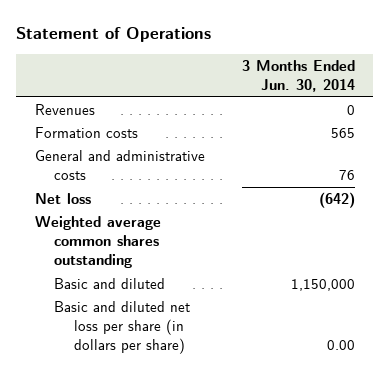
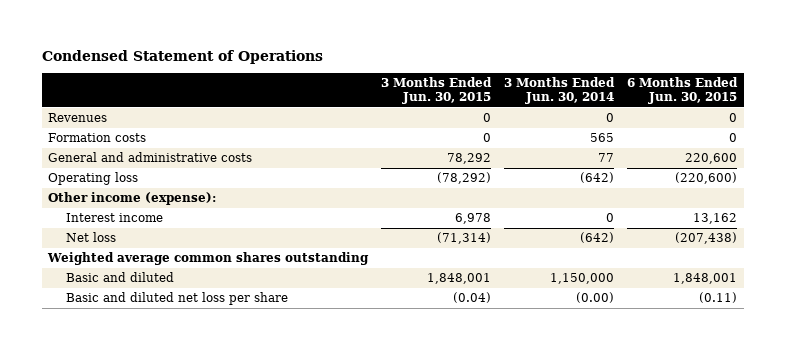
- Statement of Operations
+ Condensed Statement of Operations
- | 3 Months Ended Jun. 30, 2014
+ | 3 Months Ended Jun. 30, 2015 | 3 Months Ended Jun. 30, 2014 | 6 Months Ended Jun. 30, 2015
- General and administrative costs | 76
+ General and administrative costs | 78,292 | 77 | 220,600
+ Operating loss | (78,292) | (642) | (220,600)
+ Other income (expense):
+ Interest income | 6,978 | 0 | 13,162
- Basic and diluted net loss per share (in dollars per share) | 0.00
+ Basic and diluted net loss per share | (0.04) | (0.00) | (0.11)

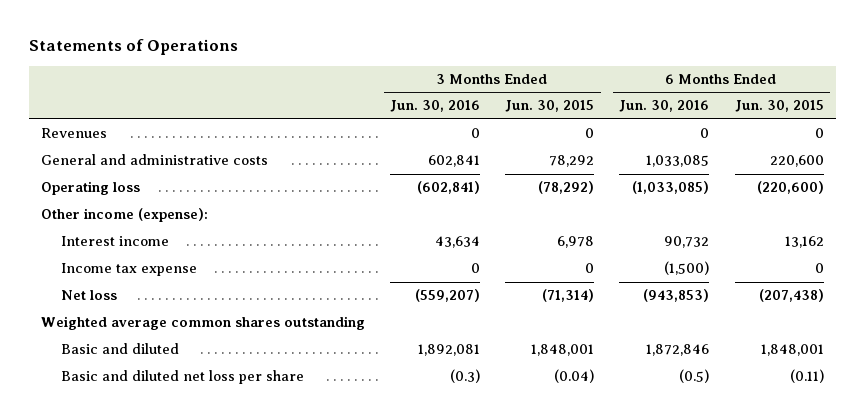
- Condensed Statement of Operations
+ Statements of Operations
- | 3 Months Ended Jun. 30, 2015 | 3 Months Ended Jun. 30, 2014 | 6 Months Ended Jun. 30, 2015
+ | 3 Months Ended Jun. 30, 2016 | 3 Months Ended Jun. 30, 2015 | 6 Months Ended Jun. 30, 2016 | 6 Months Ended Jun. 30, 2015
- Formation costs | 0 | 565 | 0
+ Income tax expense | 0 | 0 | (1,500) | 0

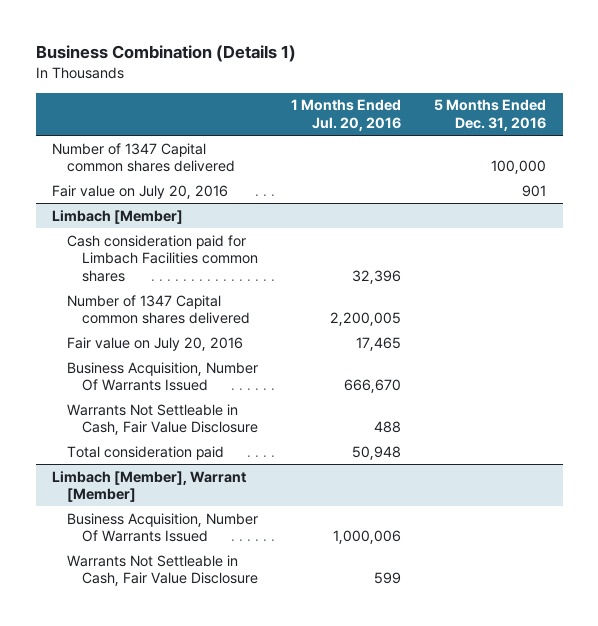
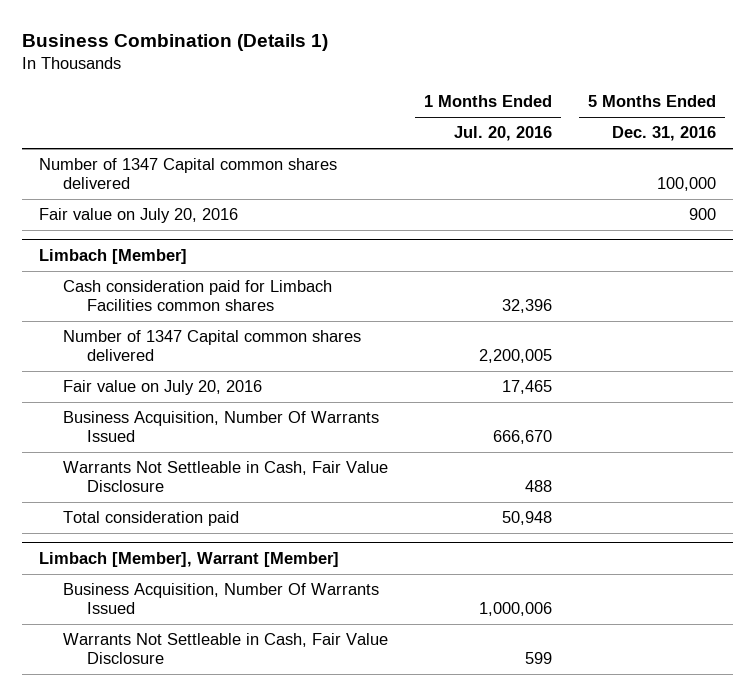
- Fair value on July 20, 2016 | | 901
+ Fair value on July 20, 2016 | | 900

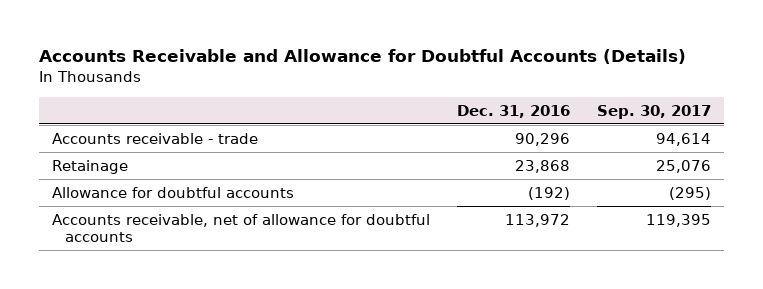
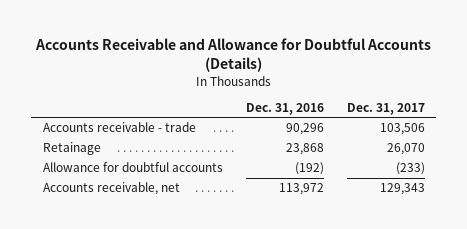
- | Dec. 31, 2016 | Sep. 30, 2017
+ | Dec. 31, 2016 | Dec. 31, 2017
- Accounts receivable, net of allowance for doubtful accounts | 113,972 | 119,395
+ Accounts receivable, net | 113,972 | 129,343

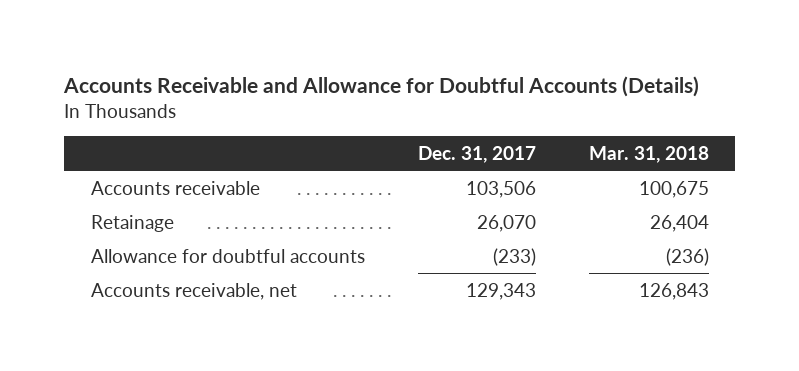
- | Dec. 31, 2016 | Dec. 31, 2017
+ | Dec. 31, 2017 | Mar. 31, 2018
- Accounts receivable - trade | 90,296 | 103,506
+ Accounts receivable | 103,506 | 100,675

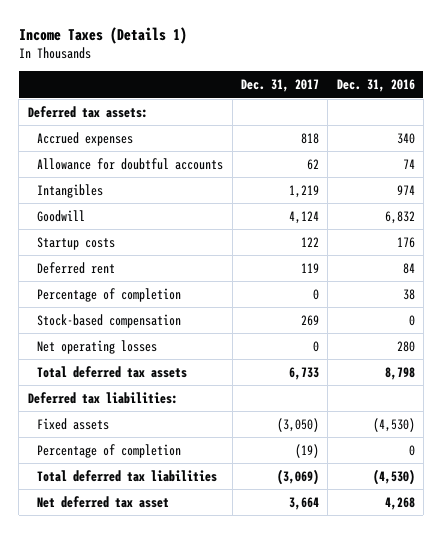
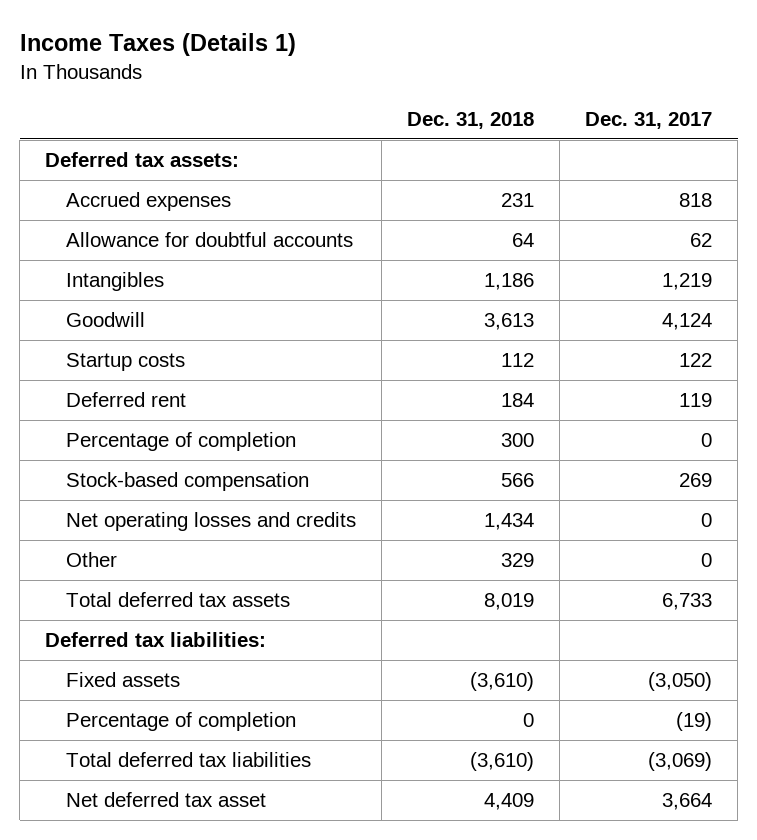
- | Dec. 31, 2017 | Dec. 31, 2016
+ | Dec. 31, 2018 | Dec. 31, 2017
- Net operating losses | 0 | 280
+ Net operating losses and credits | 1,434 | 0
+ Other | 329 | 0

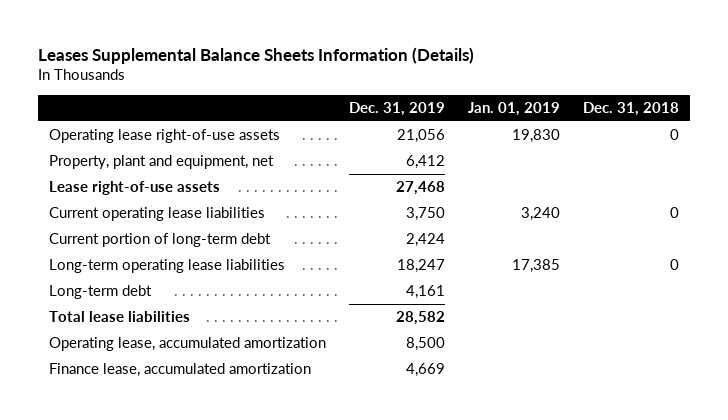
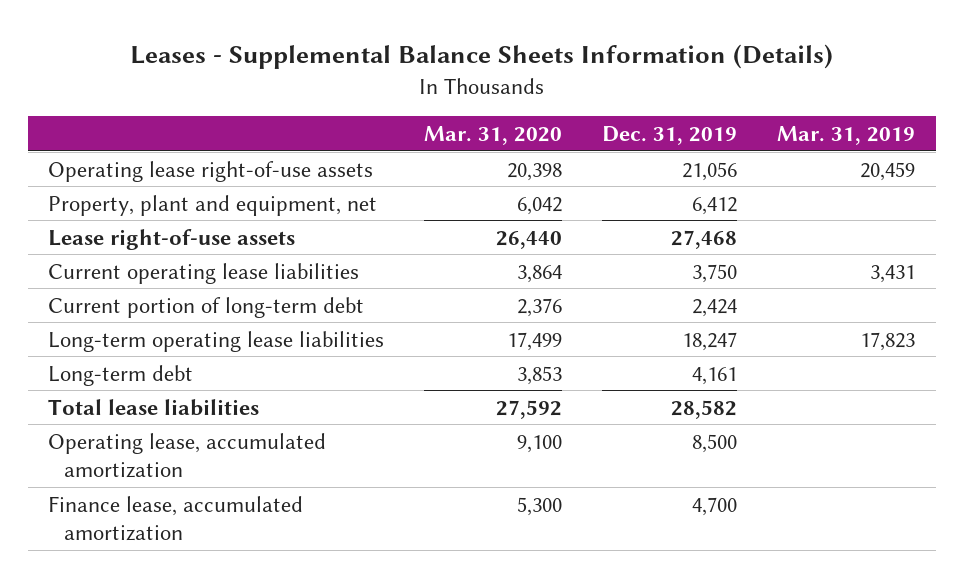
- Leases Supplemental Balance Sheets Information (Details)
+ Leases - Supplemental Balance Sheets Information (Details)
- | Dec. 31, 2019 | Jan. 01, 2019 | Dec. 31, 2018
+ | Mar. 31, 2020 | Dec. 31, 2019 | Mar. 31, 2019
- Finance lease, accumulated amortization | 4,669 | |
+ Finance lease, accumulated amortization | 5,300 | 4,700 |

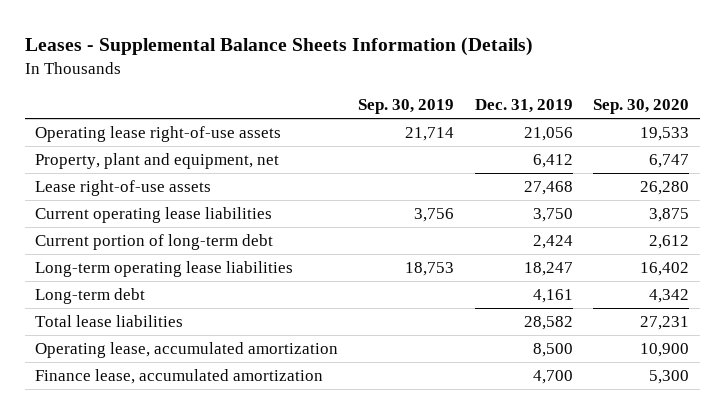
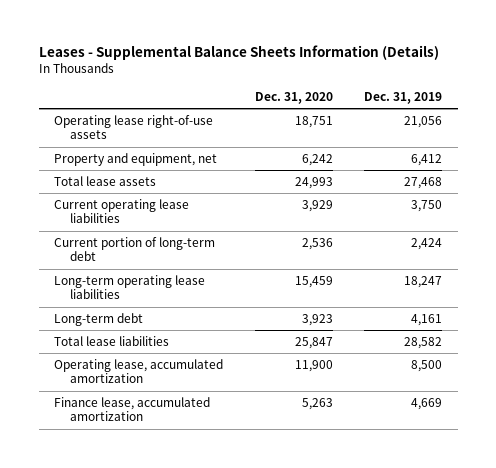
- | Sep. 30, 2019 | Dec. 31, 2019 | Sep. 30, 2020
+ | Dec. 31, 2020 | Dec. 31, 2019
- Property, plant and equipment, net | | 6,412 | 6,747
- Lease right-of-use assets | | 27,468 | 26,280
+ Property and equipment, net | 6,242 | 6,412
+ Total lease assets | 24,993 | 27,468
- Finance lease, accumulated amortization | | 4,700 | 5,300
+ Finance lease, accumulated amortization | 5,263 | 4,669

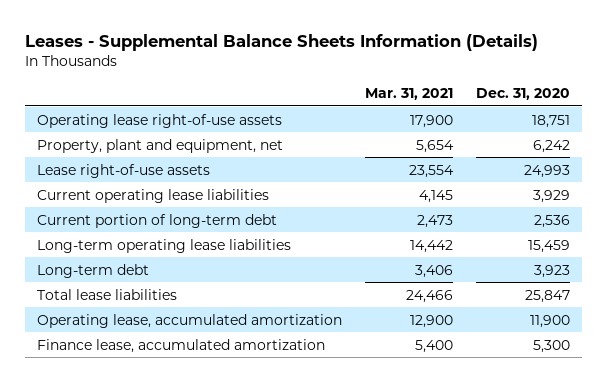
- | Dec. 31, 2020 | Dec. 31, 2019
+ | Mar. 31, 2021 | Dec. 31, 2020
- Property and equipment, net | 6,242 | 6,412
- Total lease assets | 24,993 | 27,468
+ Property, plant and equipment, net | 5,654 | 6,242
+ Lease right-of-use assets | 23,554 | 24,993
- Finance lease, accumulated amortization | 5,263 | 4,669
+ Finance lease, accumulated amortization | 5,400 | 5,300

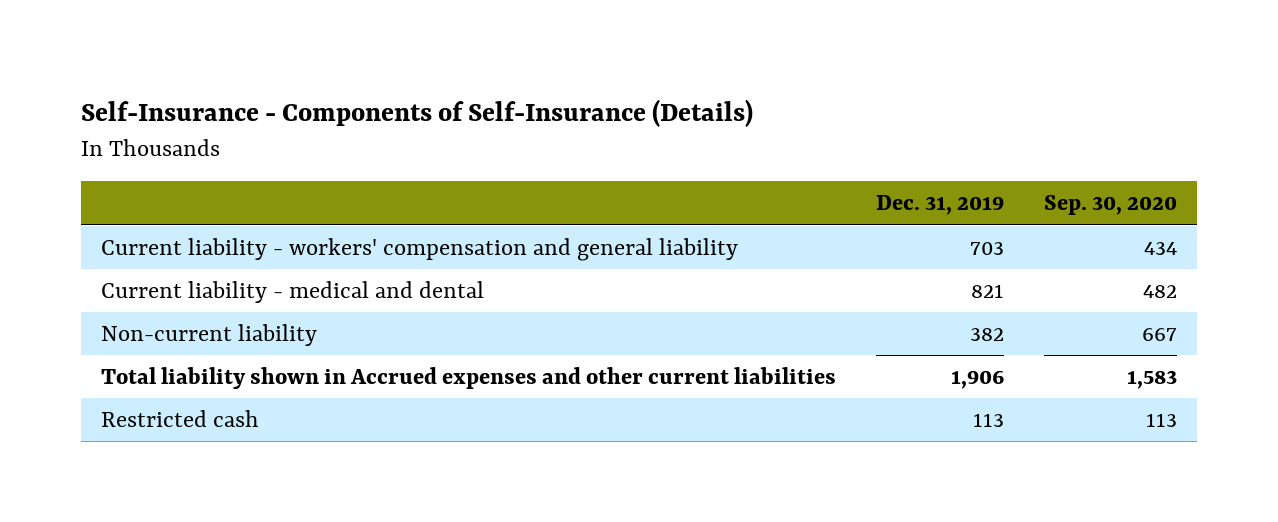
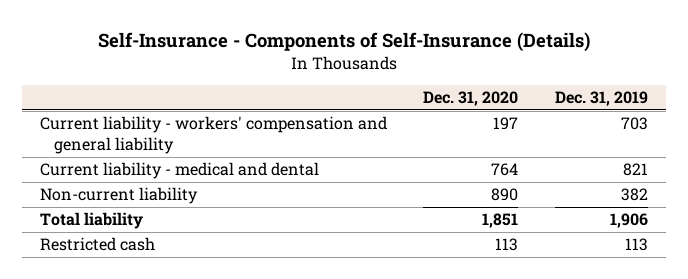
- | Dec. 31, 2019 | Sep. 30, 2020
+ | Dec. 31, 2020 | Dec. 31, 2019
- Total liability shown in Accrued expenses and other current liabilities | 1,906 | 1,583
+ Total liability | 1,851 | 1,906

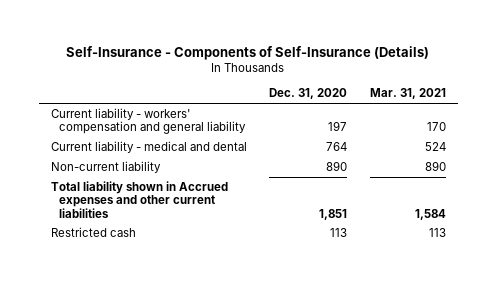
- | Dec. 31, 2020 | Dec. 31, 2019
+ | Dec. 31, 2020 | Mar. 31, 2021
- Total liability | 1,851 | 1,906
+ Total liability shown in Accrued expenses and other current liabilities | 1,851 | 1,584

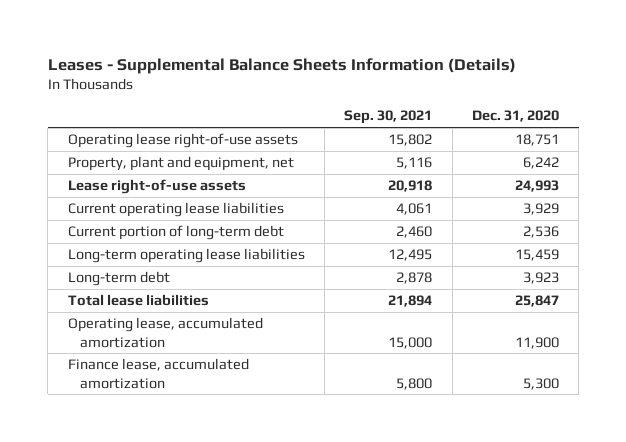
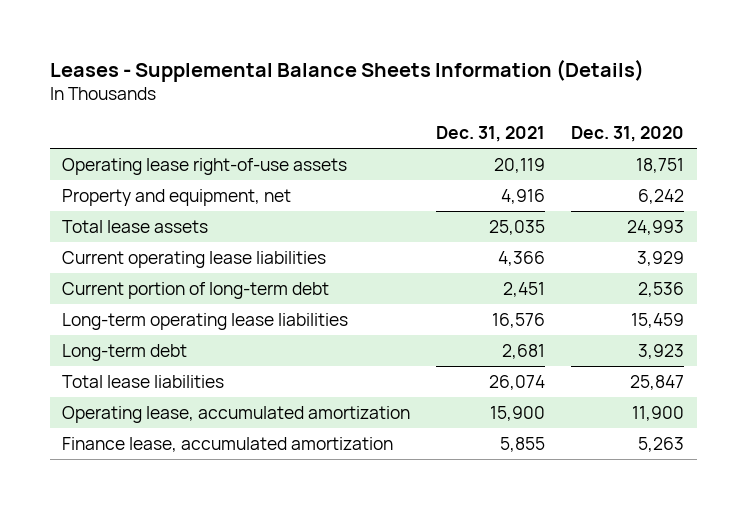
- | Sep. 30, 2021 | Dec. 31, 2020
+ | Dec. 31, 2021 | Dec. 31, 2020
- Property, plant and equipment, net | 5,116 | 6,242
- Lease right-of-use assets | 20,918 | 24,993
+ Property and equipment, net | 4,916 | 6,242
+ Total lease assets | 25,035 | 24,993
- Finance lease, accumulated amortization | 5,800 | 5,300
+ Finance lease, accumulated amortization | 5,855 | 5,263

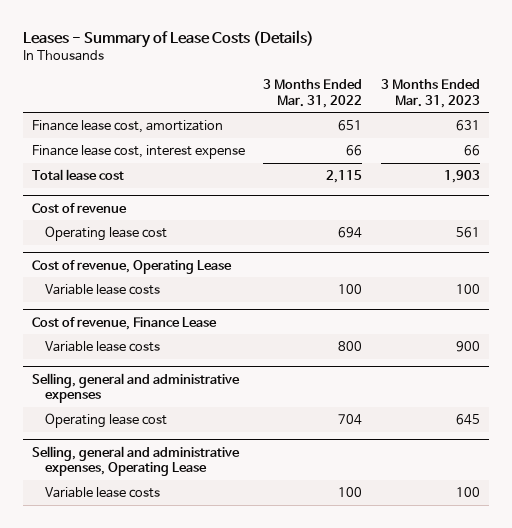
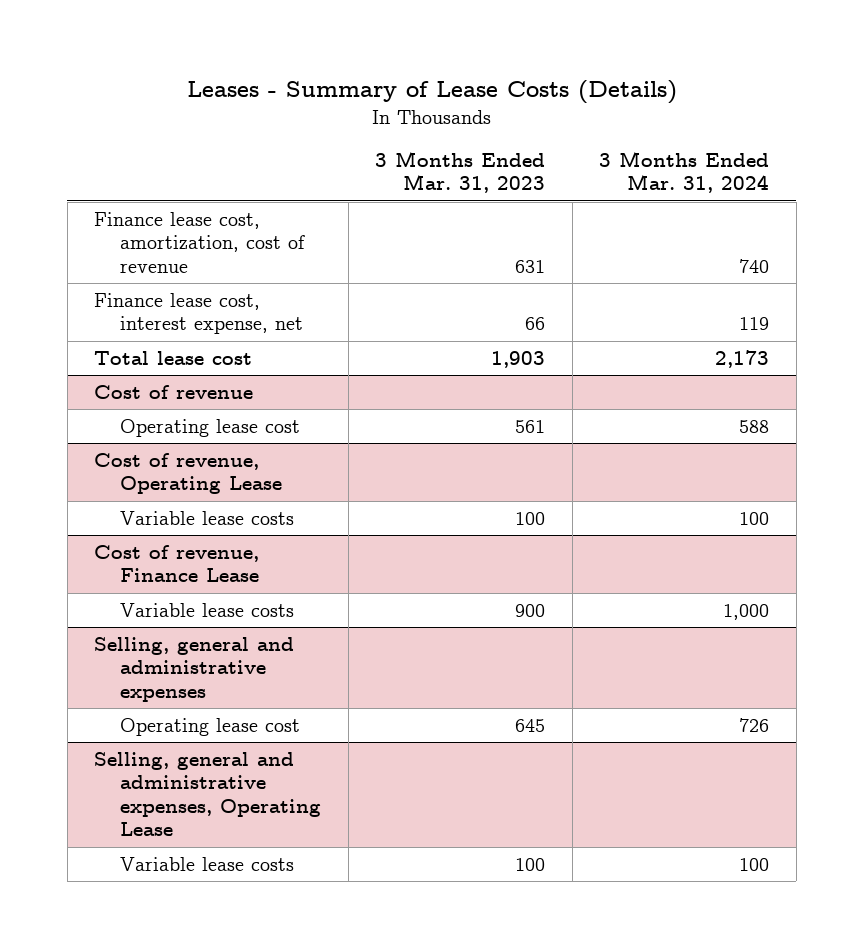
- | 3 Months Ended Mar. 31, 2022 | 3 Months Ended Mar. 31, 2023
+ | 3 Months Ended Mar. 31, 2023 | 3 Months Ended Mar. 31, 2024
- Finance lease cost, amortization | 651 | 631
- Finance lease cost, interest expense | 66 | 66
+ Finance lease cost, amortization, cost of revenue | 631 | 740
+ Finance lease cost, interest expense, net | 66 | 119

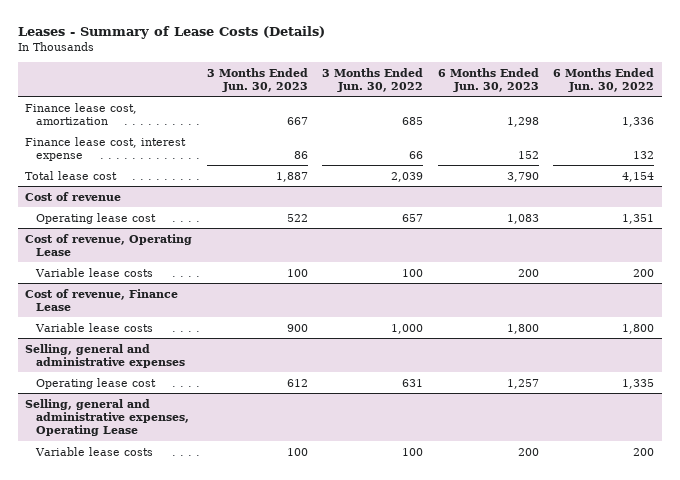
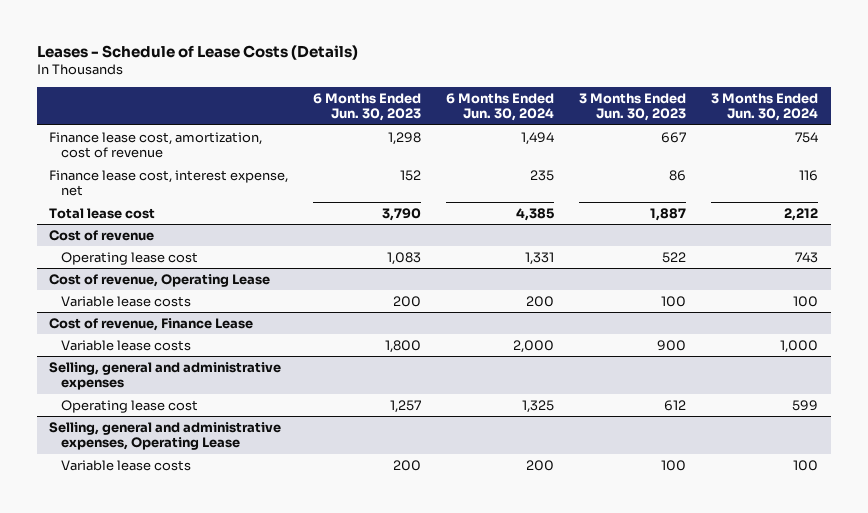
- Leases - Summary of Lease Costs (Details)
+ Leases - Schedule of Lease Costs (Details)
- | 3 Months Ended Jun. 30, 2023 | 3 Months Ended Jun. 30, 2022 | 6 Months Ended Jun. 30, 2023 | 6 Months Ended Jun. 30, 2022
+ | 6 Months Ended Jun. 30, 2023 | 6 Months Ended Jun. 30, 2024 | 3 Months Ended Jun. 30, 2023 | 3 Months Ended Jun. 30, 2024
- Finance lease cost, amortization | 667 | 685 | 1,298 | 1,336
- Finance lease cost, interest expense | 86 | 66 | 152 | 132
+ Finance lease cost, amortization, cost of revenue | 1,298 | 1,494 | 667 | 754
+ Finance lease cost, interest expense, net | 152 | 235 | 86 | 116

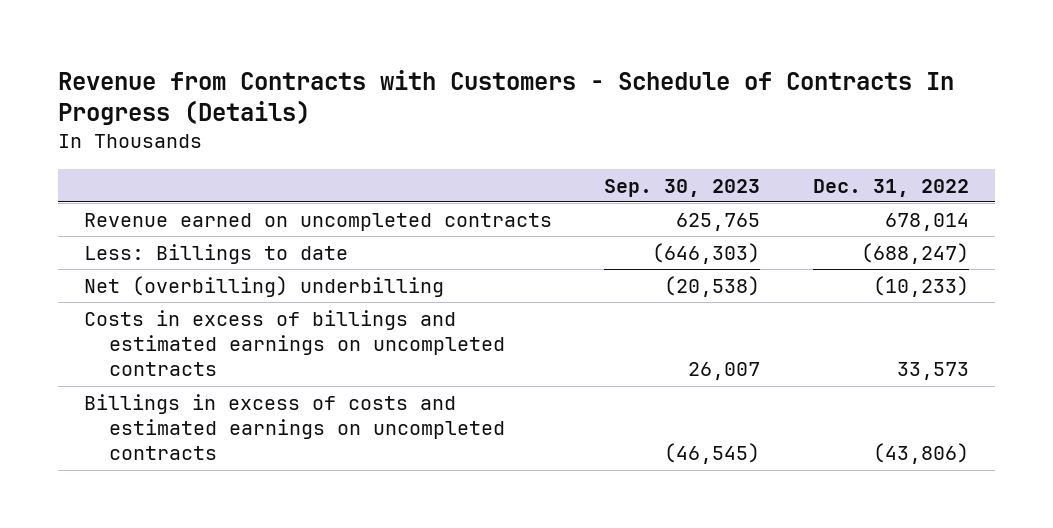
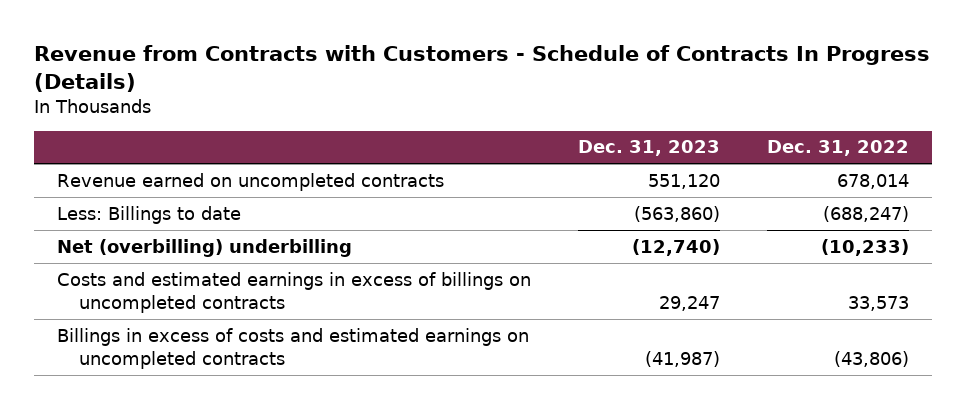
- | Sep. 30, 2023 | Dec. 31, 2022
+ | Dec. 31, 2023 | Dec. 31, 2022
- Costs in excess of billings and estimated earnings on uncompleted contracts | 26,007 | 33,573
+ Costs and estimated earnings in excess of billings on uncompleted contracts | 29,247 | 33,573

